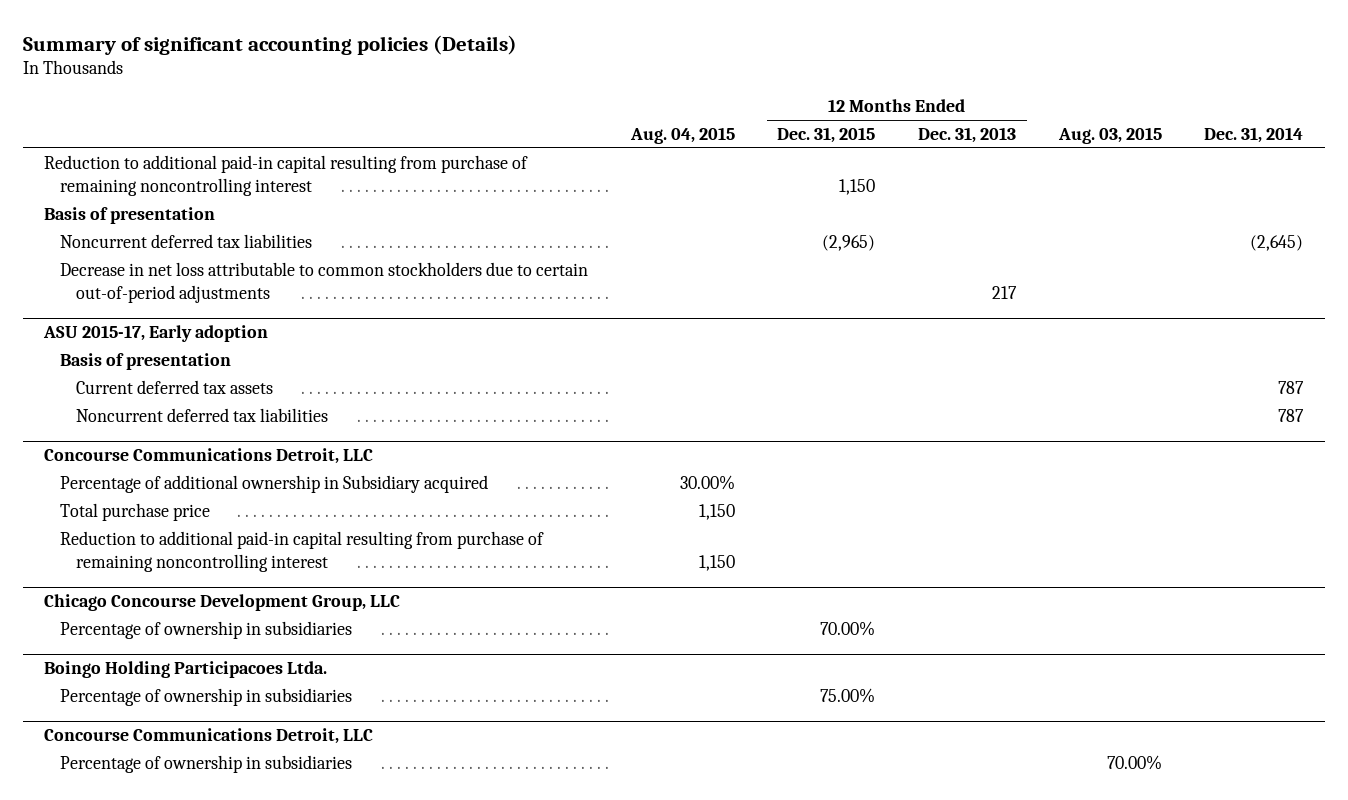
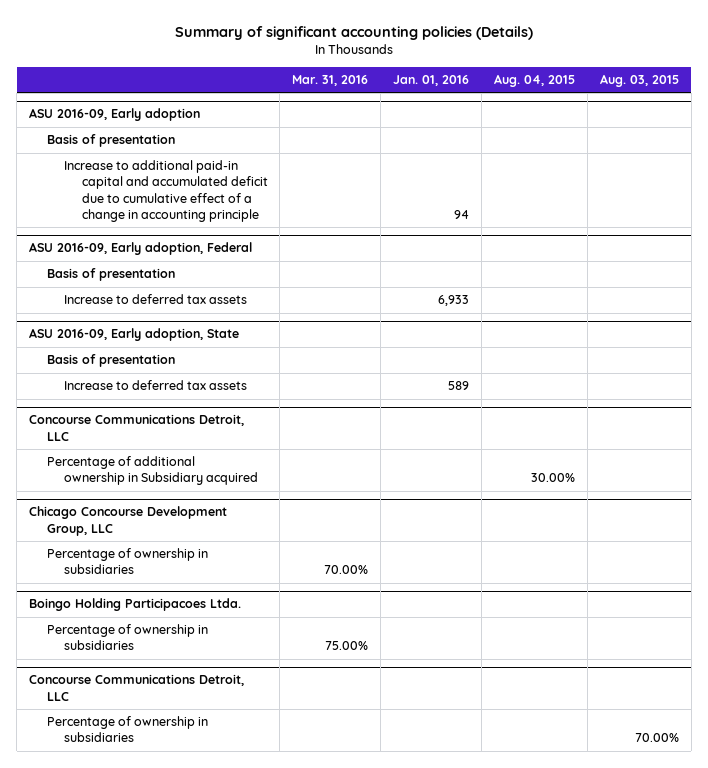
- | Aug. 04, 2015 | 12 Months Ended Dec. 31, 2015 | 12 Months Ended Dec. 31, 2013 | Aug. 03, 2015 | Dec. 31, 2014
+ | Mar. 31, 2016 | Jan. 01, 2016 | Aug. 04, 2015 | Aug. 03, 2015
- Reduction to additional paid-in capital resulting from purchase of remaining noncontrolling interest | | 1,150 | | |
- Basis of presentation
- Noncurrent deferred tax liabilities | | (2,965) | | | (2,645)
- Decrease in net loss attributable to common stockholders due to certain out-of-period adjustments | | | 217 | |
- ASU 2015-17, Early adoption
- Basis of presentation
- Current deferred tax assets | | | | | 787
- Noncurrent deferred tax liabilities | | | | | 787
+ ASU 2016-09, Early adoption
+ Basis of presentation
+ Increase to additional paid-in capital and accumulated deficit due to cumulative effect of a change in accounting principle | | 94 | |
+ ASU 2016-09, Early adoption, Federal
+ Basis of presentation
+ Increase to deferred tax assets | | 6,933 | |
+ ASU 2016-09, Early adoption, State
+ Basis of presentation
+ Increase to deferred tax assets | | 589 | |
@ Concourse Communications Detroit, LLC
- Total purchase price | 1,150 | | | |
- Reduction to additional paid-in capital resulting from purchase of remaining noncontrolling interest | 1,150 | | | |

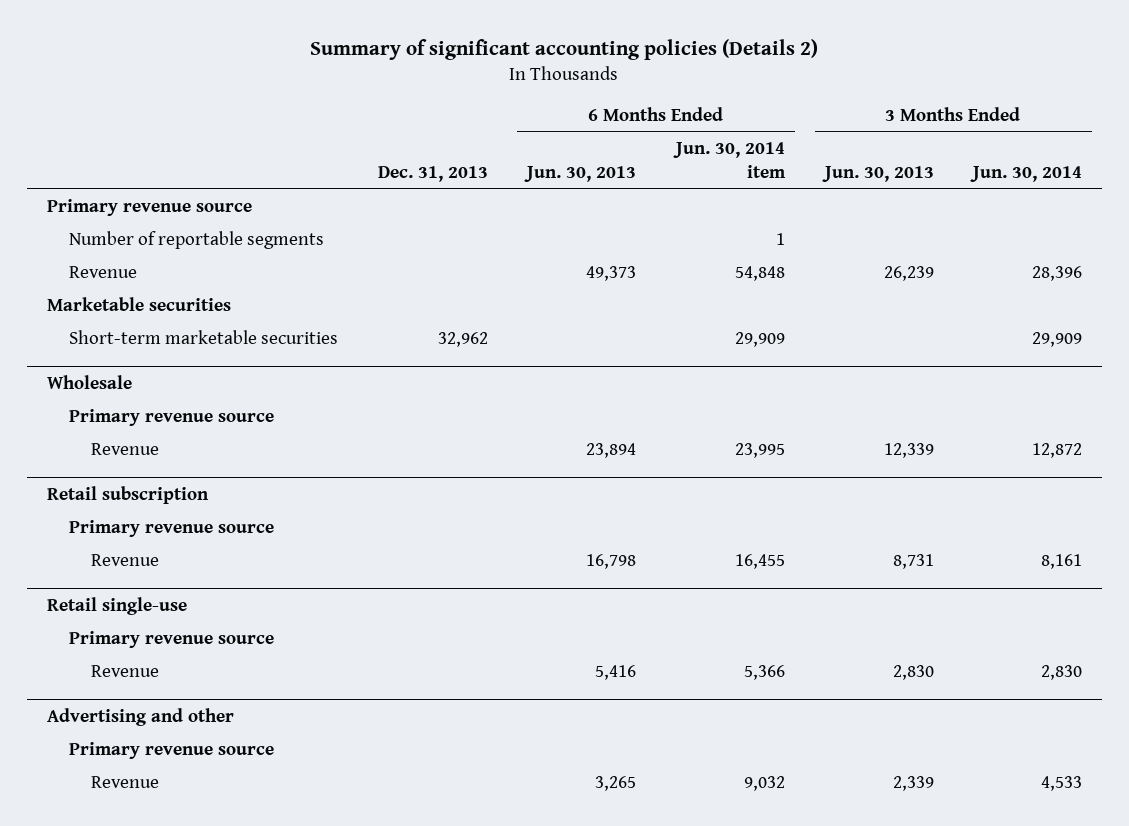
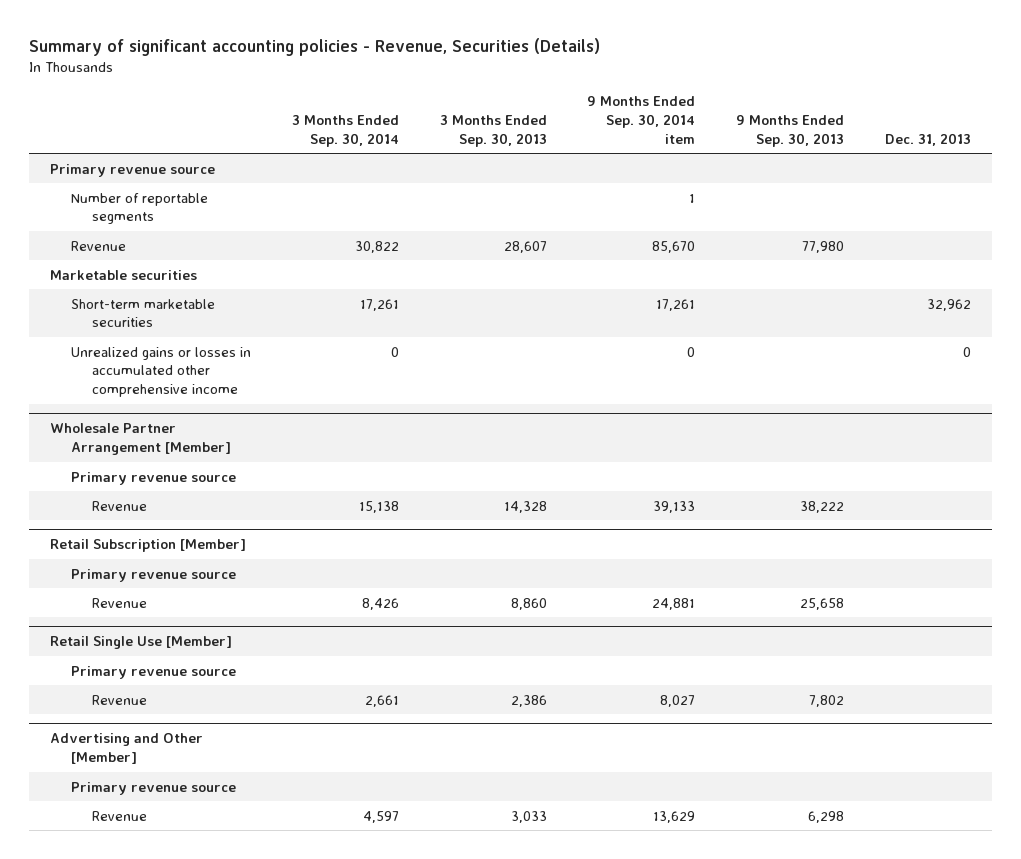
- Summary of significant accounting policies (Details 2)
+ Summary of significant accounting policies - Revenue, Securities (Details)
- | Dec. 31, 2013 | 6 Months Ended Jun. 30, 2013 | 6 Months Ended Jun. 30, 2014 item | 3 Months Ended Jun. 30, 2013 | 3 Months Ended Jun. 30, 2014
+ | 3 Months Ended Sep. 30, 2014 | 3 Months Ended Sep. 30, 2013 | 9 Months Ended Sep. 30, 2014 item | 9 Months Ended Sep. 30, 2013 | Dec. 31, 2013
- Wholesale
+ Unrealized gains or losses in accumulated other comprehensive income | 0 | | 0 | | 0
+ Wholesale Partner Arrangement [Member]
- Retail subscription
+ Retail Subscription [Member]
- Retail single-use
+ Retail Single Use [Member]
- Advertising and other
+ Advertising and Other [Member]

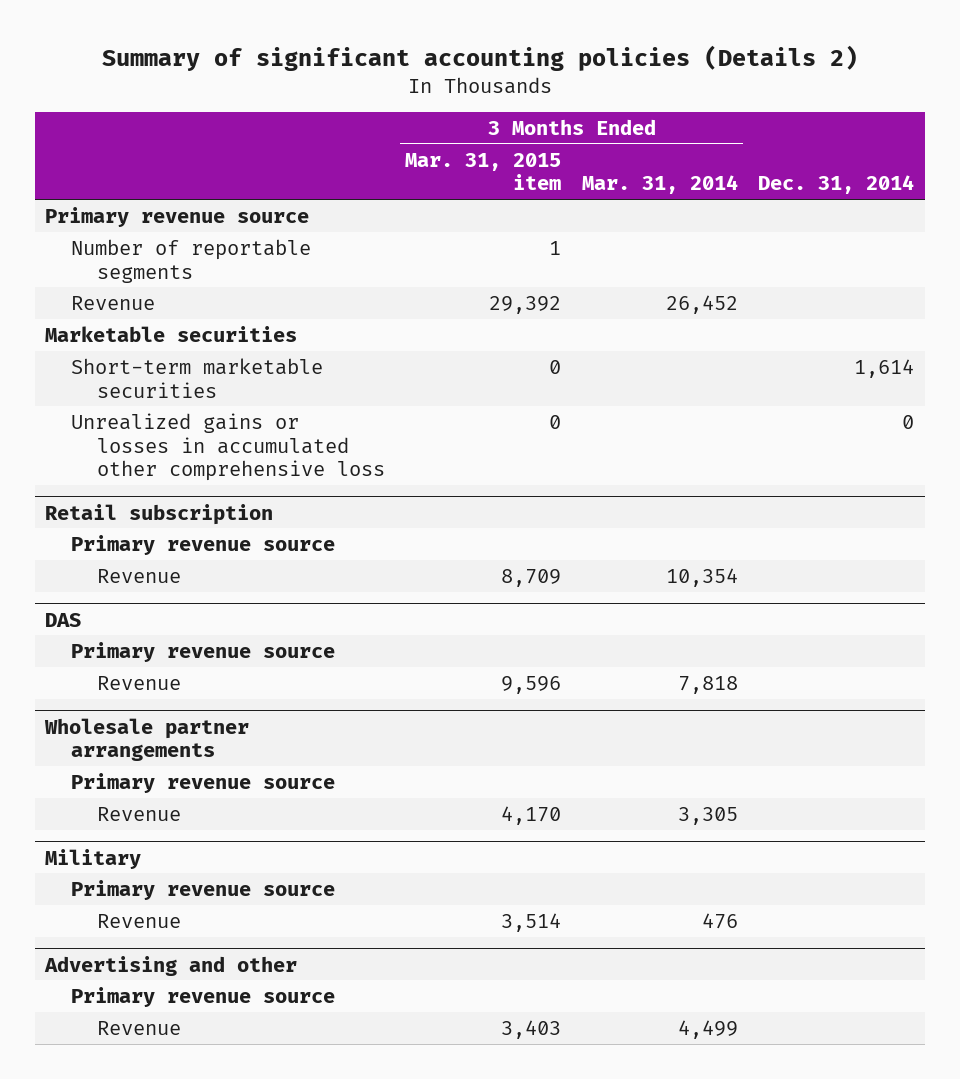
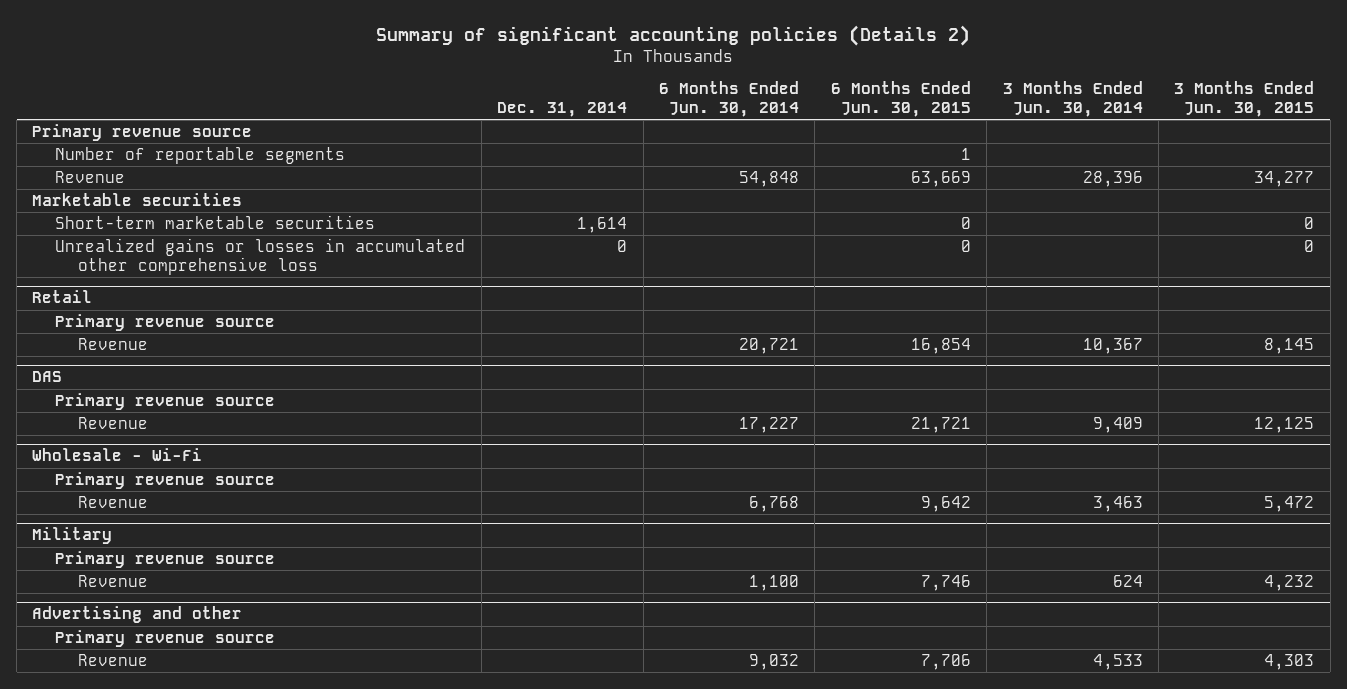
- | 3 Months Ended Mar. 31, 2015 item | 3 Months Ended Mar. 31, 2014 | Dec. 31, 2014
+ | Dec. 31, 2014 | 6 Months Ended Jun. 30, 2014 | 6 Months Ended Jun. 30, 2015 | 3 Months Ended Jun. 30, 2014 | 3 Months Ended Jun. 30, 2015
- Retail subscription
+ Retail
- Wholesale partner arrangements
+ Wholesale - Wi-Fi

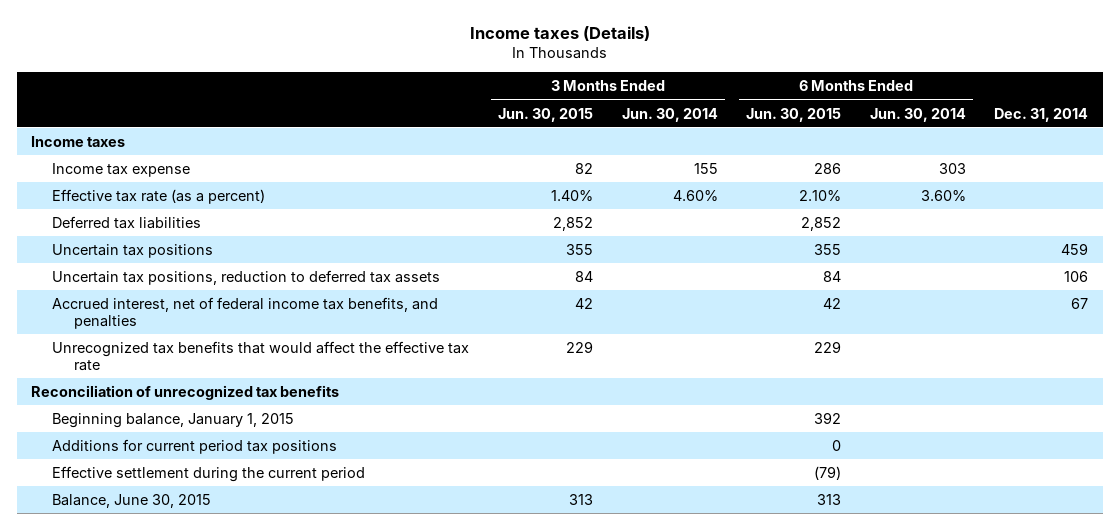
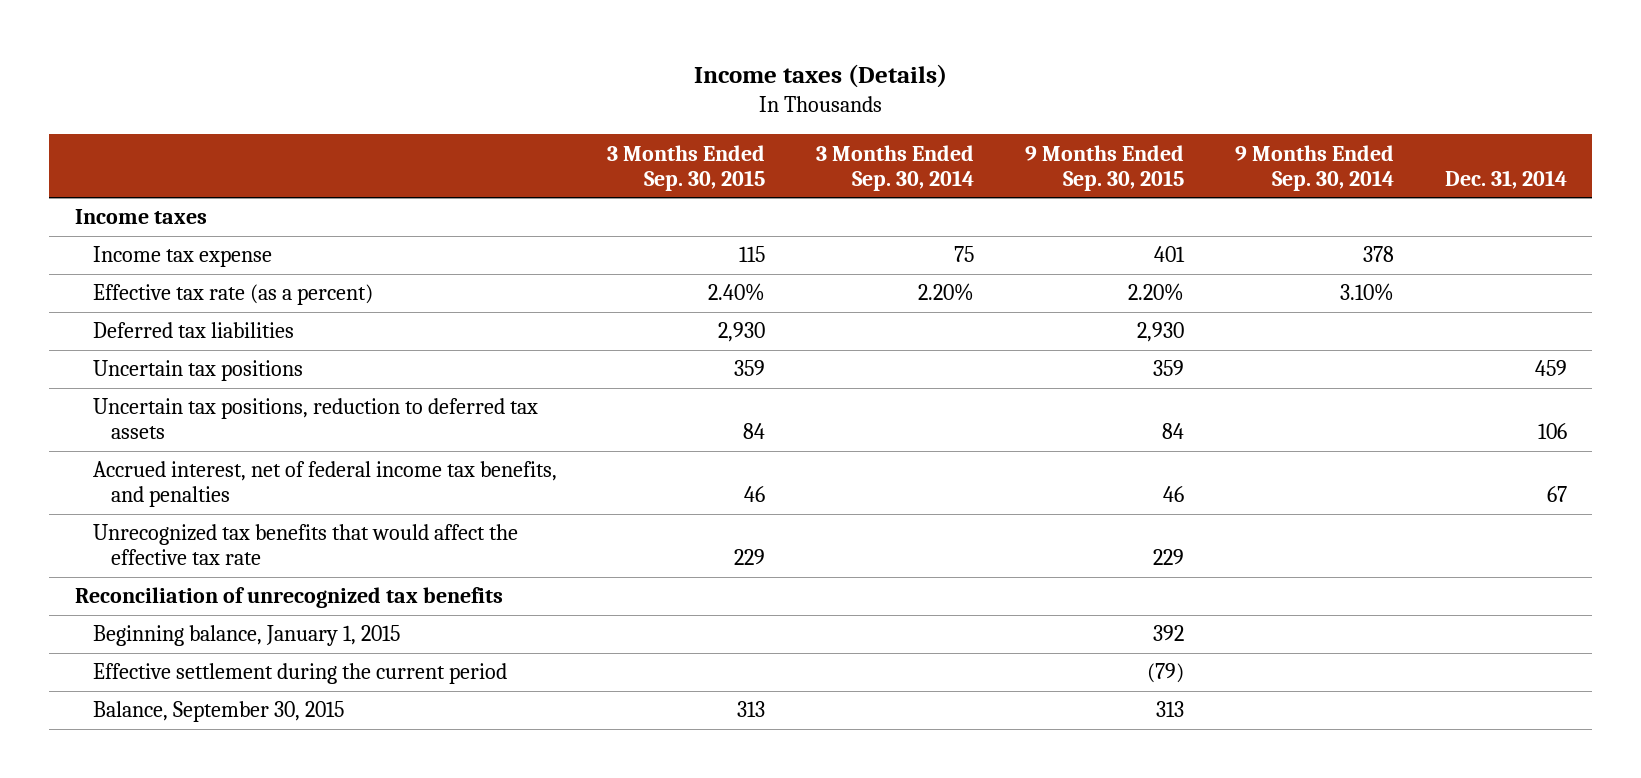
- | 3 Months Ended Jun. 30, 2015 | 3 Months Ended Jun. 30, 2014 | 6 Months Ended Jun. 30, 2015 | 6 Months Ended Jun. 30, 2014 | Dec. 31, 2014
+ | 3 Months Ended Sep. 30, 2015 | 3 Months Ended Sep. 30, 2014 | 9 Months Ended Sep. 30, 2015 | 9 Months Ended Sep. 30, 2014 | Dec. 31, 2014
- Additions for current period tax positions | | | 0 | |
- Balance, June 30, 2015 | 313 | | 313 | |
+ Balance, September 30, 2015 | 313 | | 313 | |

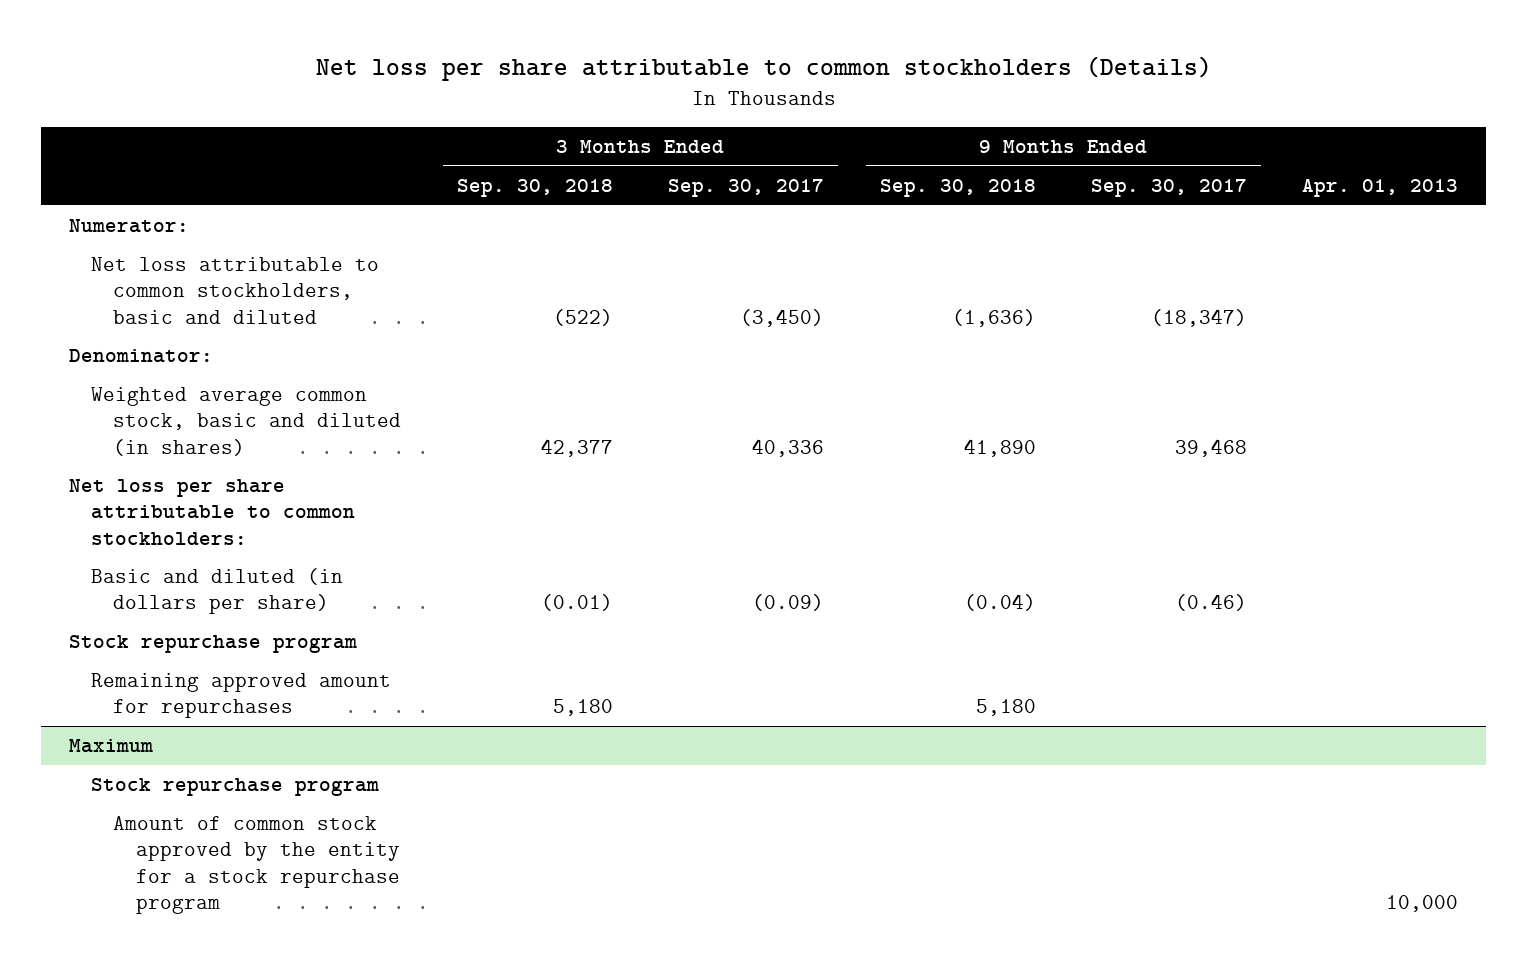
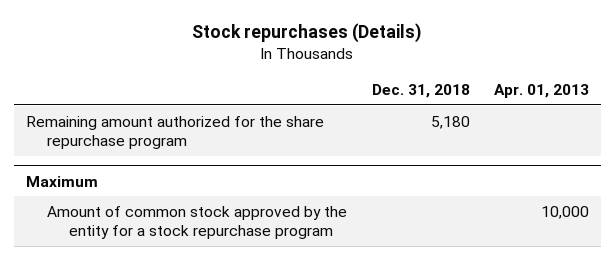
- Net loss per share attributable to common stockholders (Details)
+ Stock repurchases (Details)
- | 3 Months Ended Sep. 30, 2018 | 3 Months Ended Sep. 30, 2017 | 9 Months Ended Sep. 30, 2018 | 9 Months Ended Sep. 30, 2017 | Apr. 01, 2013
+ | Dec. 31, 2018 | Apr. 01, 2013
- Numerator:
- Net loss attributable to common stockholders, basic and diluted | (522) | (3,450) | (1,636) | (18,347) |
- Denominator:
- Weighted average common stock, basic and diluted (in shares) | 42,377 | 40,336 | 41,890 | 39,468 |
- Net loss per share attributable to common stockholders:
- Basic and diluted (in dollars per share) | (0.01) | (0.09) | (0.04) | (0.46) |
- Stock repurchase program
- Remaining approved amount for repurchases | 5,180 | | 5,180 | |
+ Remaining amount authorized for the share repurchase program | 5,180 |
@ Maximum
- Stock repurchase program

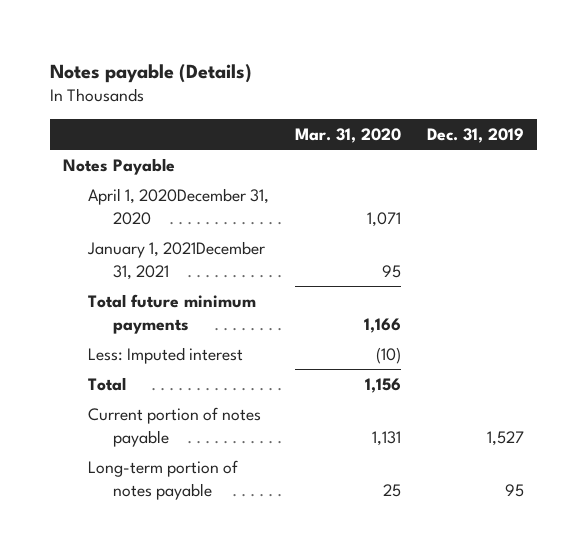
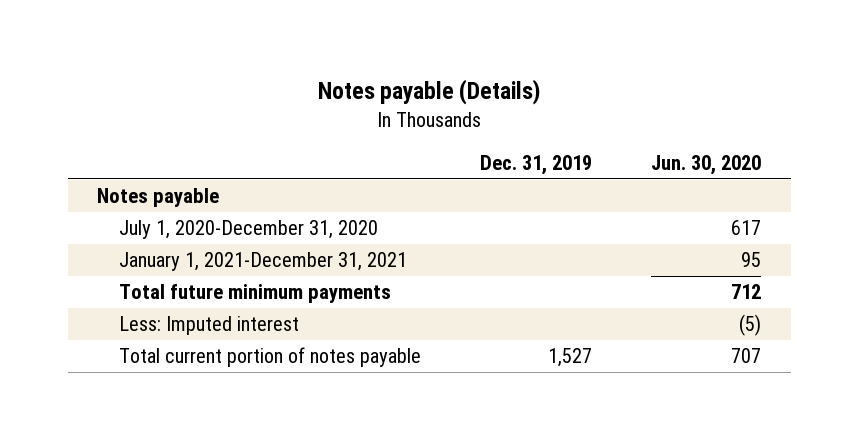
- | Mar. 31, 2020 | Dec. 31, 2019
+ | Dec. 31, 2019 | Jun. 30, 2020
- Notes Payable
- April 1, 2020December 31, 2020 | 1,071 |
- January 1, 2021December 31, 2021 | 95 |
+ Notes payable
+ July 1, 2020-December 31, 2020 | | 617
+ January 1, 2021-December 31, 2021 | | 95
- Total | 1,156 |
- Current portion of notes payable | 1,131 | 1,527
- Long-term portion of notes payable | 25 | 95
+ Total current portion of notes payable | 1,527 | 707

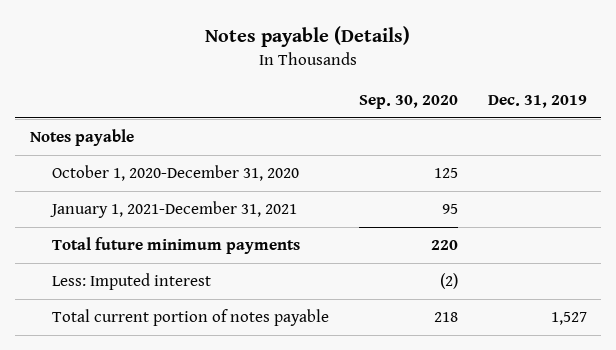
- | Dec. 31, 2019 | Jun. 30, 2020
+ | Sep. 30, 2020 | Dec. 31, 2019
- July 1, 2020-December 31, 2020 | | 617
+ October 1, 2020-December 31, 2020 | 125 |

